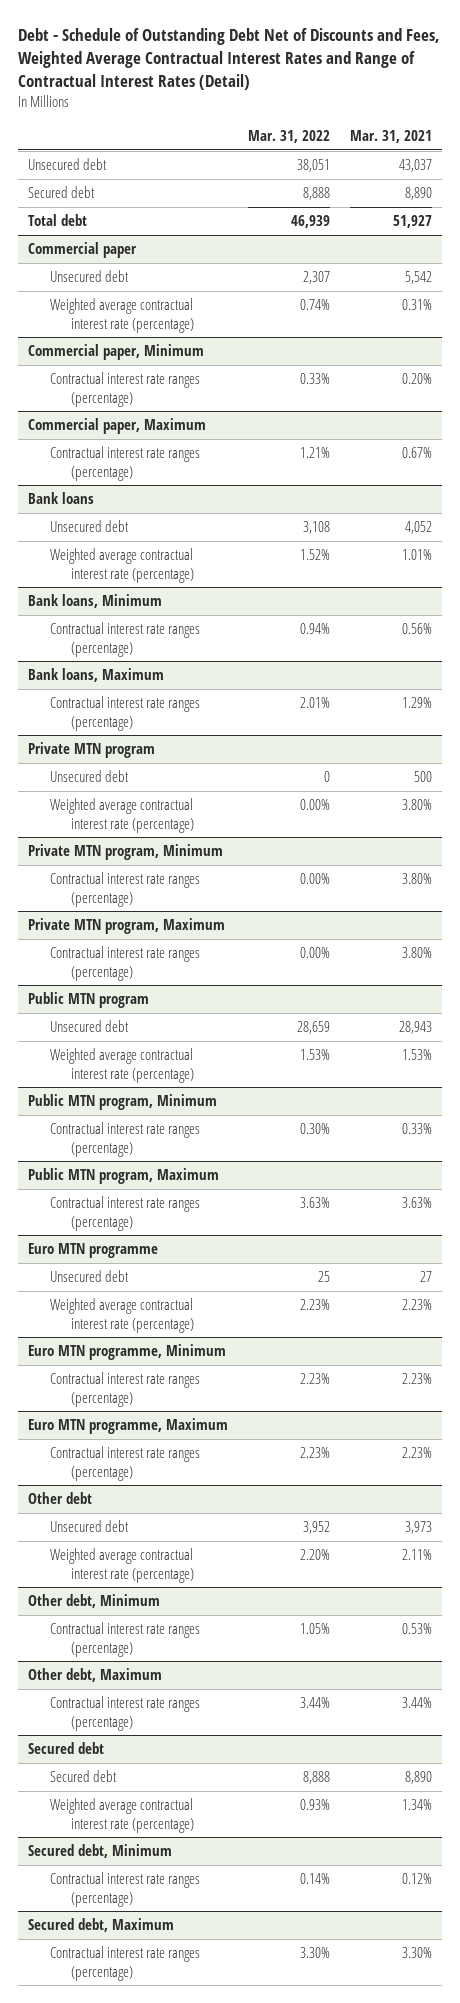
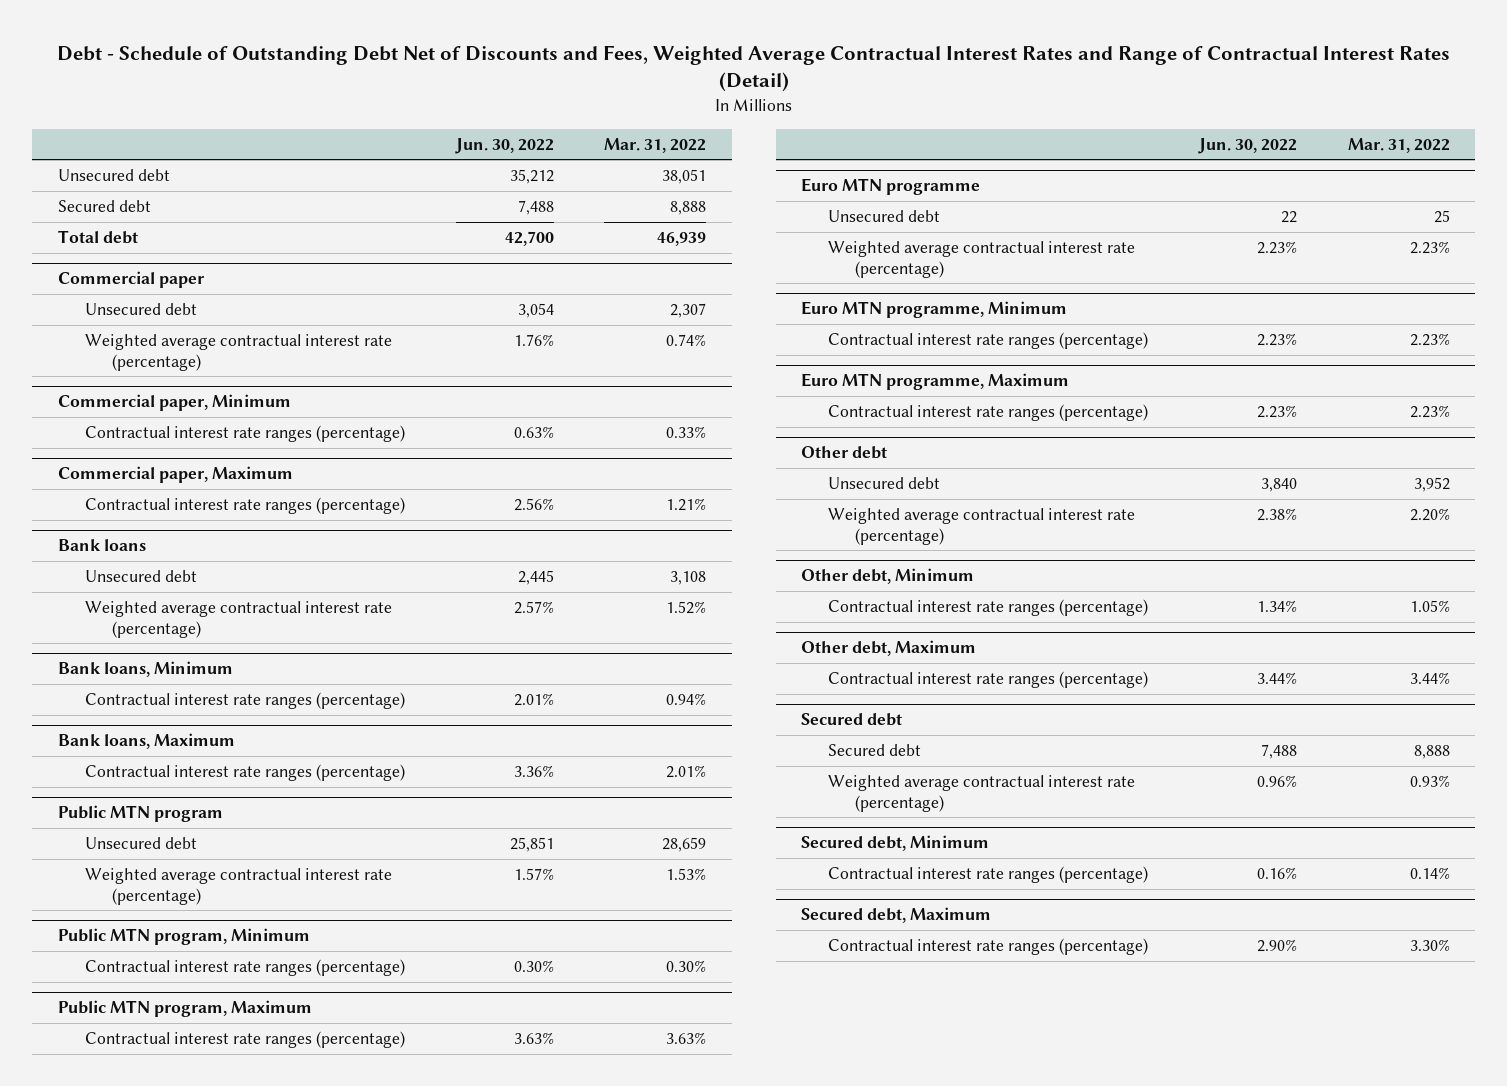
- | Mar. 31, 2022 | Mar. 31, 2021
+ | Jun. 30, 2022 | Mar. 31, 2022
- Private MTN program
- Unsecured debt | 0 | 500
- Weighted average contractual interest rate (percentage) | 0.00% | 3.80%
- Private MTN program, Minimum
- Contractual interest rate ranges (percentage) | 0.00% | 3.80%
- Private MTN program, Maximum
- Contractual interest rate ranges (percentage) | 0.00% | 3.80%

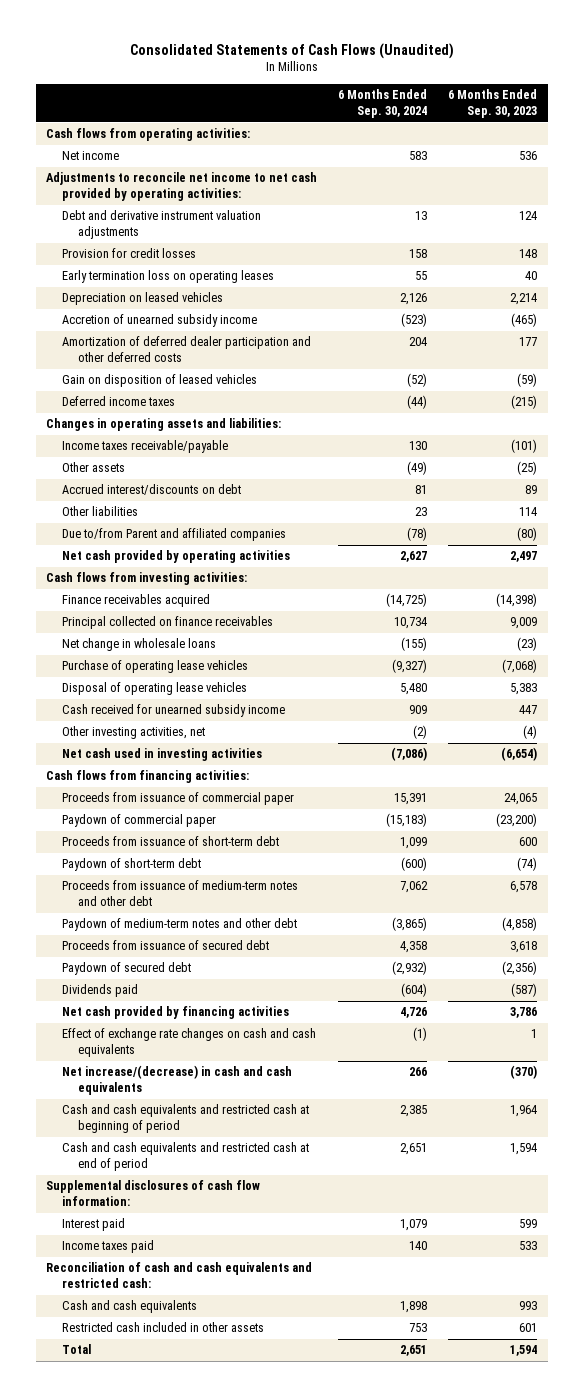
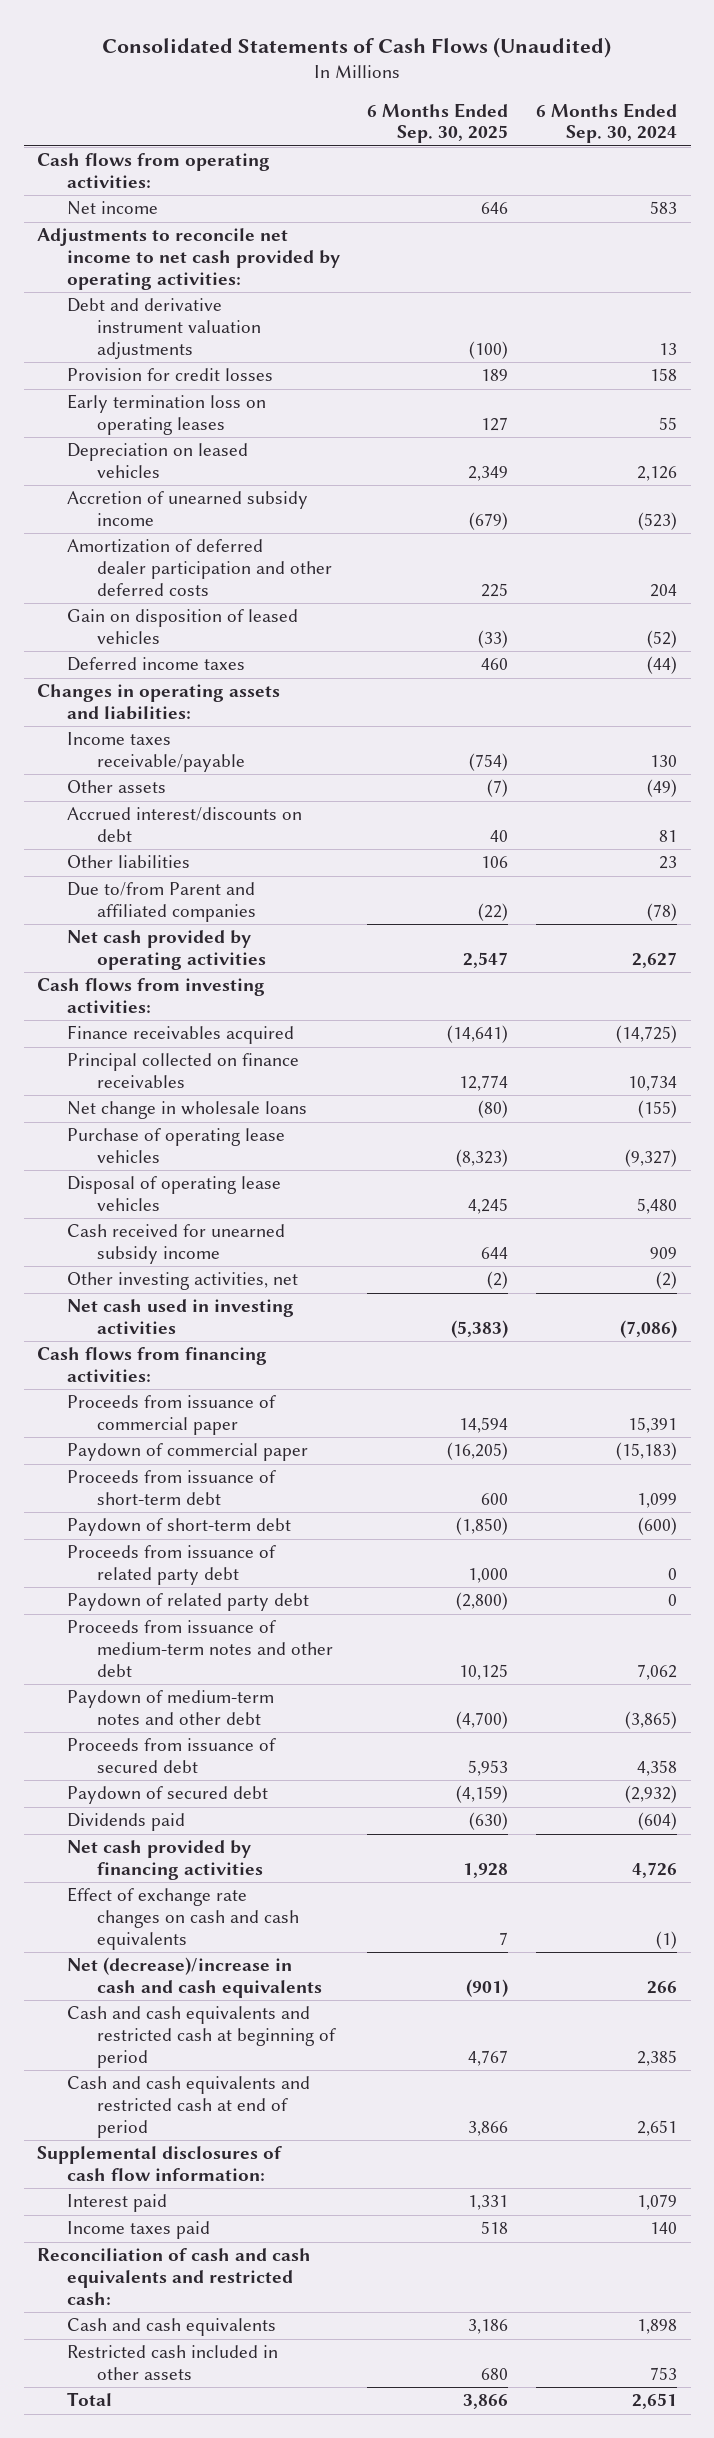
- | 6 Months Ended Sep. 30, 2024 | 6 Months Ended Sep. 30, 2023
+ | 6 Months Ended Sep. 30, 2025 | 6 Months Ended Sep. 30, 2024
+ Proceeds from issuance of related party debt | 1,000 | 0
+ Paydown of related party debt | (2,800) | 0
- Net increase/(decrease) in cash and cash equivalents | 266 | (370)
+ Net (decrease)/increase in cash and cash equivalents | (901) | 266

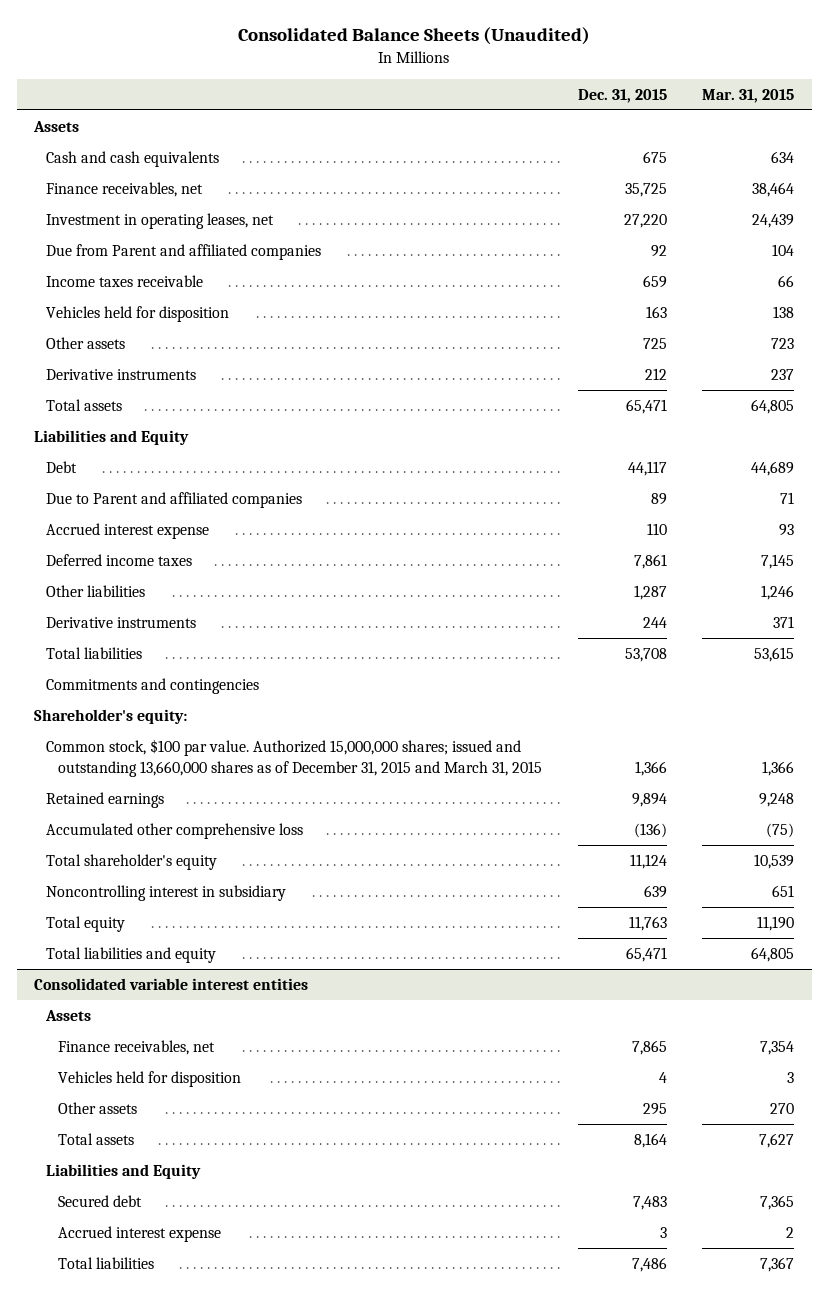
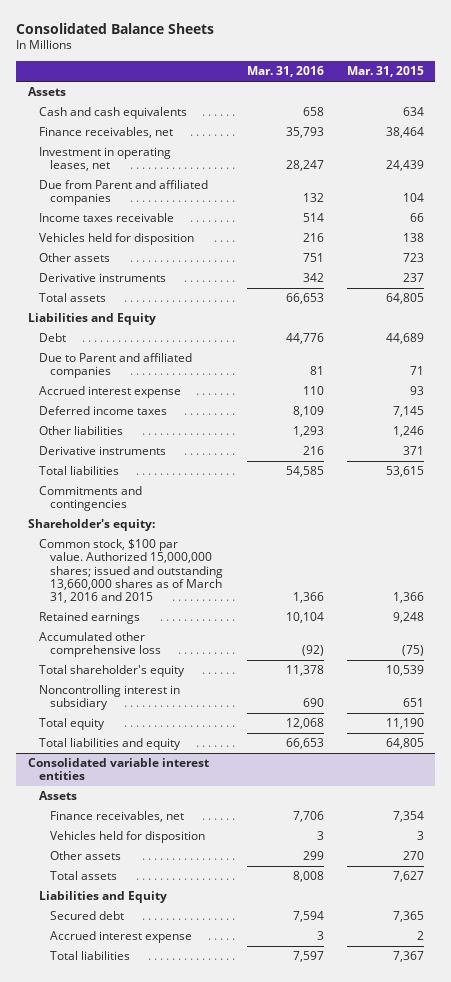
- Consolidated Balance Sheets (Unaudited)
+ Consolidated Balance Sheets
- | Dec. 31, 2015 | Mar. 31, 2015
+ | Mar. 31, 2016 | Mar. 31, 2015
- Common stock, $100 par value. Authorized 15,000,000 shares; issued and outstanding 13,660,000 shares as of December 31, 2015 and March 31, 2015 | 1,366 | 1,366
+ Common stock, $100 par value. Authorized 15,000,000 shares; issued and outstanding 13,660,000 shares as of March 31, 2016 and 2015 | 1,366 | 1,366

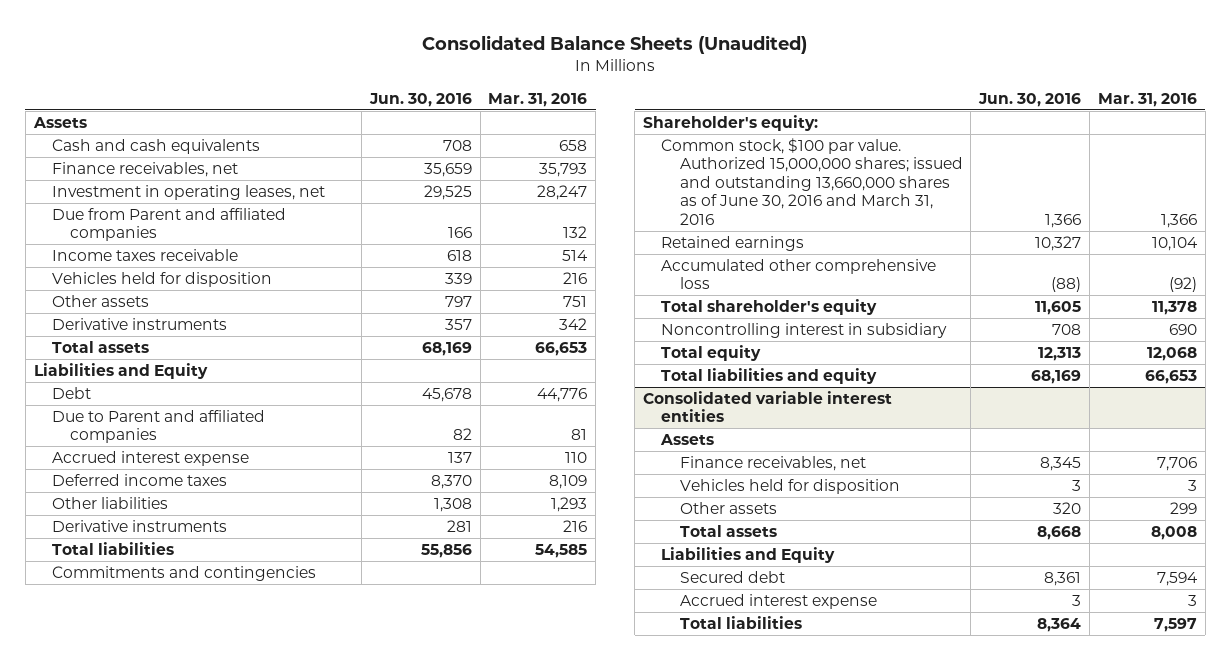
- Consolidated Balance Sheets
+ Consolidated Balance Sheets (Unaudited)
- | Mar. 31, 2016 | Mar. 31, 2015
+ | Jun. 30, 2016 | Mar. 31, 2016
- Common stock, $100 par value. Authorized 15,000,000 shares; issued and outstanding 13,660,000 shares as of March 31, 2016 and 2015 | 1,366 | 1,366
+ Common stock, $100 par value. Authorized 15,000,000 shares; issued and outstanding 13,660,000 shares as of June 30, 2016 and March 31, 2016 | 1,366 | 1,366

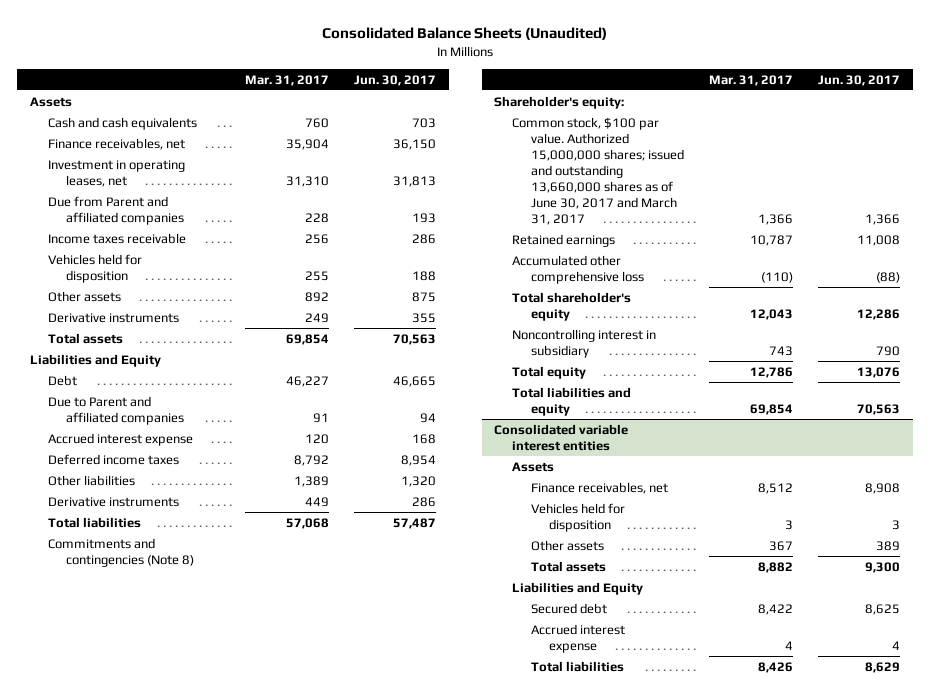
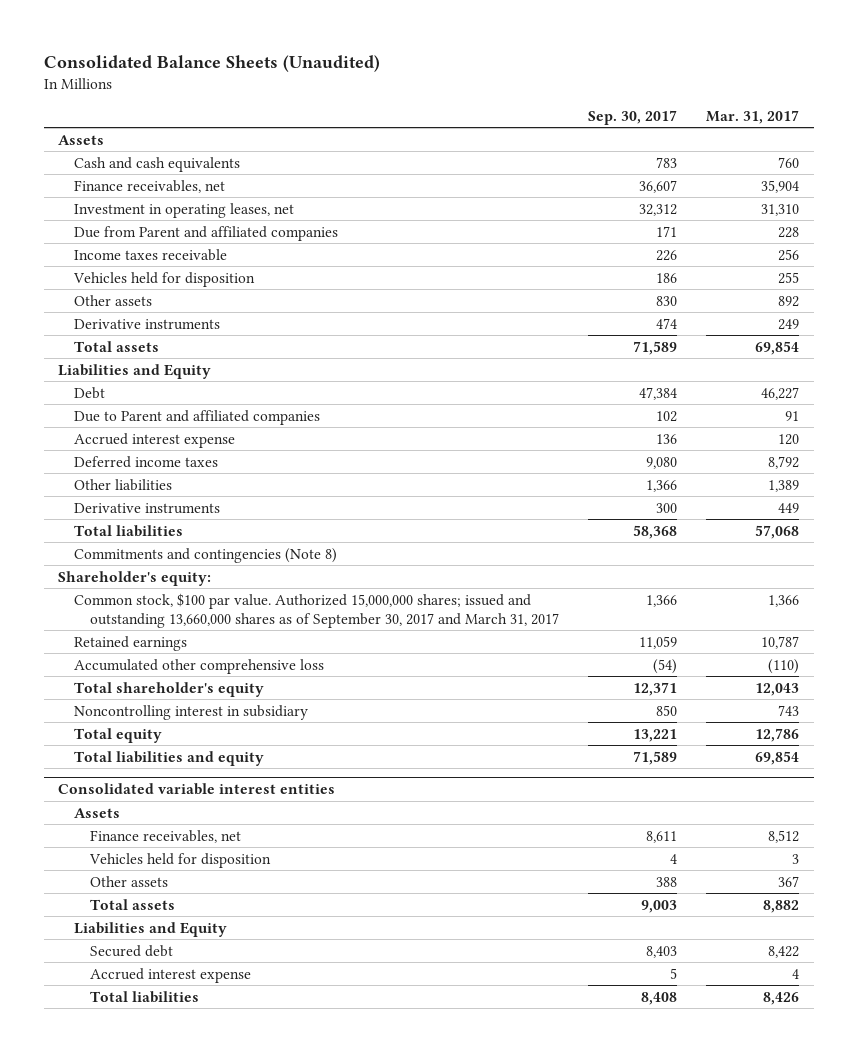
- | Mar. 31, 2017 | Jun. 30, 2017
+ | Sep. 30, 2017 | Mar. 31, 2017
- Common stock, $100 par value. Authorized 15,000,000 shares; issued and outstanding 13,660,000 shares as of June 30, 2017 and March 31, 2017 | 1,366 | 1,366
+ Common stock, $100 par value. Authorized 15,000,000 shares; issued and outstanding 13,660,000 shares as of September 30, 2017 and March 31, 2017 | 1,366 | 1,366

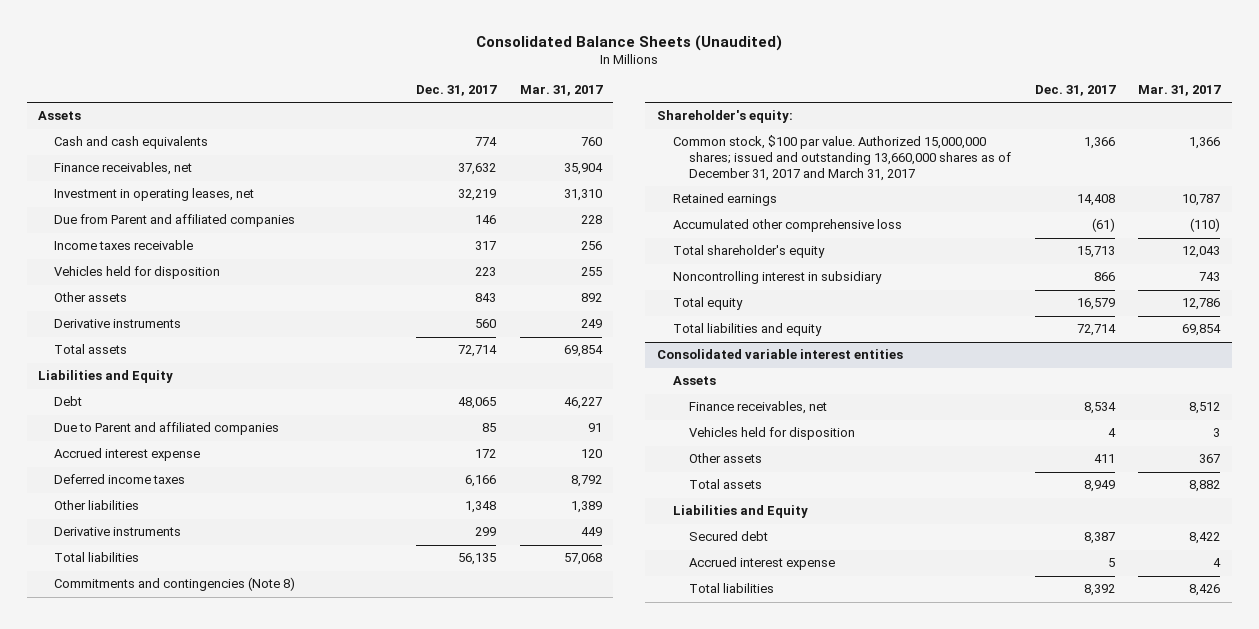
- | Sep. 30, 2017 | Mar. 31, 2017
+ | Dec. 31, 2017 | Mar. 31, 2017
- Common stock, $100 par value. Authorized 15,000,000 shares; issued and outstanding 13,660,000 shares as of September 30, 2017 and March 31, 2017 | 1,366 | 1,366
+ Common stock, $100 par value. Authorized 15,000,000 shares; issued and outstanding 13,660,000 shares as of December 31, 2017 and March 31, 2017 | 1,366 | 1,366

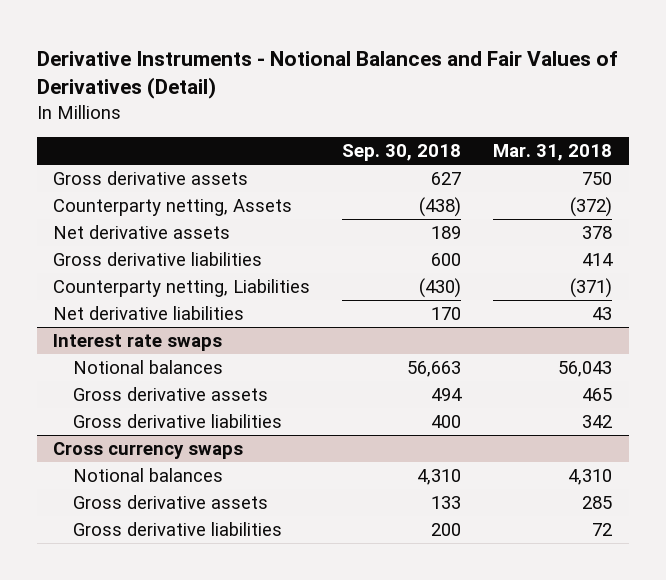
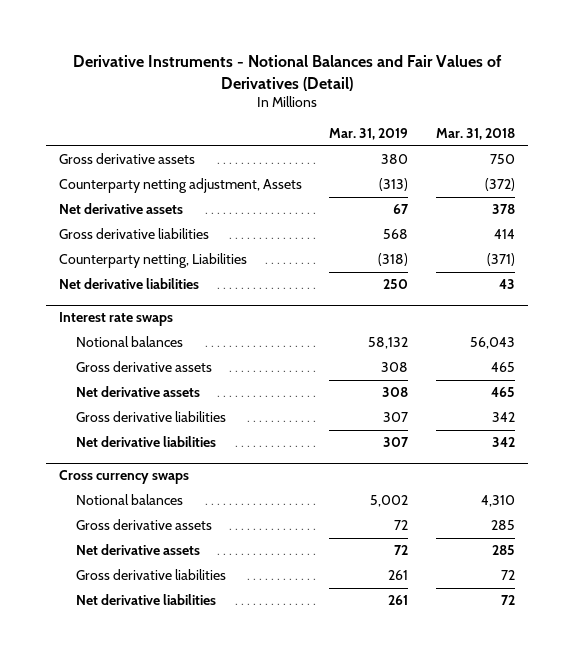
- | Sep. 30, 2018 | Mar. 31, 2018
+ | Mar. 31, 2019 | Mar. 31, 2018
- Counterparty netting, Assets | (438) | (372)
+ Counterparty netting adjustment, Assets | (313) | (372)
@ Interest rate swaps
+ Net derivative assets | 308 | 465
+ Net derivative liabilities | 307 | 342
@ Cross currency swaps
+ Net derivative assets | 72 | 285
+ Net derivative liabilities | 261 | 72

